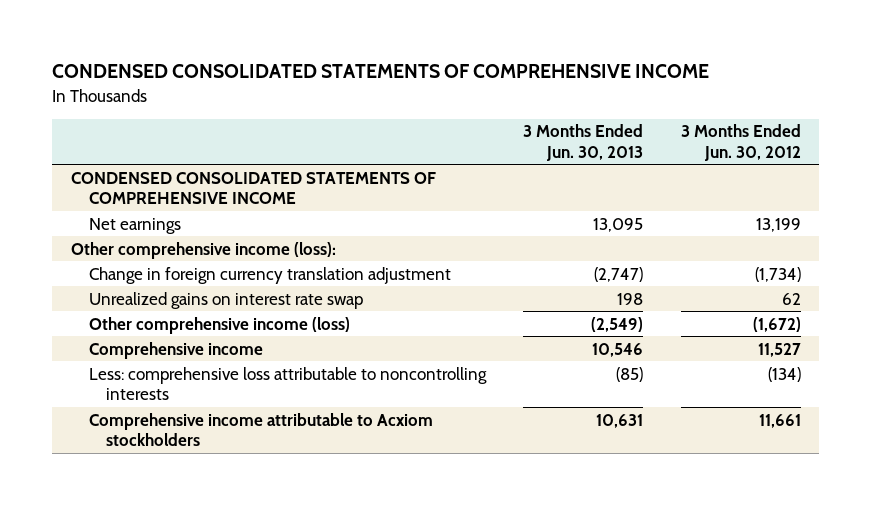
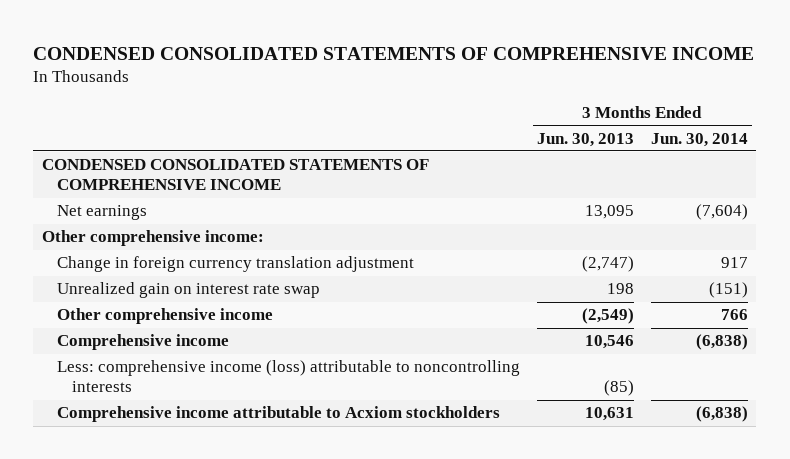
- | 3 Months Ended Jun. 30, 2013 | 3 Months Ended Jun. 30, 2012
+ | 3 Months Ended Jun. 30, 2013 | 3 Months Ended Jun. 30, 2014
- Other comprehensive income (loss):
+ Other comprehensive income:
- Unrealized gains on interest rate swap | 198 | 62
- Other comprehensive income (loss) | (2,549) | (1,672)
+ Unrealized gain on interest rate swap | 198 | (151)
+ Other comprehensive income | (2,549) | 766
- Less: comprehensive loss attributable to noncontrolling interests | (85) | (134)
+ Less: comprehensive income (loss) attributable to noncontrolling interests | (85) |

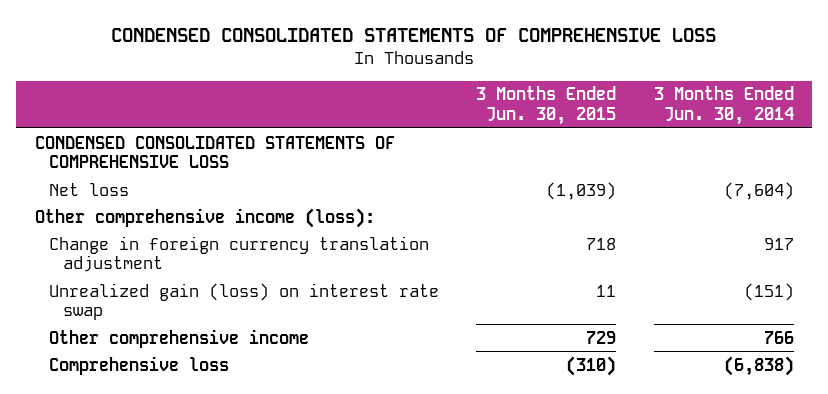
- CONDENSED CONSOLIDATED STATEMENTS OF COMPREHENSIVE INCOME
+ CONDENSED CONSOLIDATED STATEMENTS OF COMPREHENSIVE LOSS
- | 3 Months Ended Jun. 30, 2013 | 3 Months Ended Jun. 30, 2014
+ | 3 Months Ended Jun. 30, 2015 | 3 Months Ended Jun. 30, 2014
- CONDENSED CONSOLIDATED STATEMENTS OF COMPREHENSIVE INCOME
- Net earnings | 13,095 | (7,604)
- Other comprehensive income:
+ CONDENSED CONSOLIDATED STATEMENTS OF COMPREHENSIVE LOSS
+ Net loss | (1,039) | (7,604)
+ Other comprehensive income (loss):
- Unrealized gain on interest rate swap | 198 | (151)
+ Unrealized gain (loss) on interest rate swap | 11 | (151)
- Comprehensive income | 10,546 | (6,838)
- Less: comprehensive income (loss) attributable to noncontrolling interests | (85) |
- Comprehensive income attributable to Acxiom stockholders | 10,631 | (6,838)
+ Comprehensive loss | (310) | (6,838)

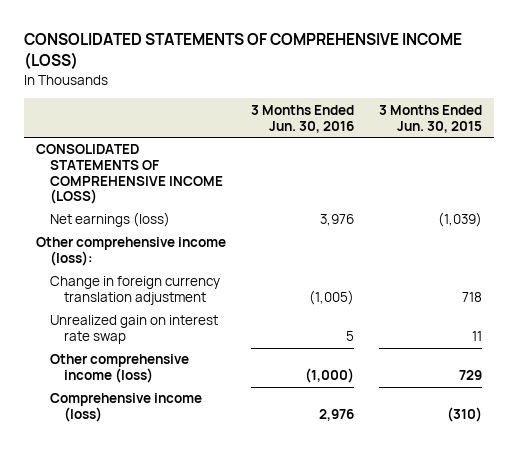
- CONDENSED CONSOLIDATED STATEMENTS OF COMPREHENSIVE LOSS
+ CONSOLIDATED STATEMENTS OF COMPREHENSIVE INCOME (LOSS)
- | 3 Months Ended Jun. 30, 2015 | 3 Months Ended Jun. 30, 2014
+ | 3 Months Ended Jun. 30, 2016 | 3 Months Ended Jun. 30, 2015
- CONDENSED CONSOLIDATED STATEMENTS OF COMPREHENSIVE LOSS
- Net loss | (1,039) | (7,604)
+ CONSOLIDATED STATEMENTS OF COMPREHENSIVE INCOME (LOSS)
+ Net earnings (loss) | 3,976 | (1,039)
- Unrealized gain (loss) on interest rate swap | 11 | (151)
- Other comprehensive income | 729 | 766
- Comprehensive loss | (310) | (6,838)
+ Unrealized gain on interest rate swap | 5 | 11
+ Other comprehensive income (loss) | (1,000) | 729
+ Comprehensive income (loss) | 2,976 | (310)

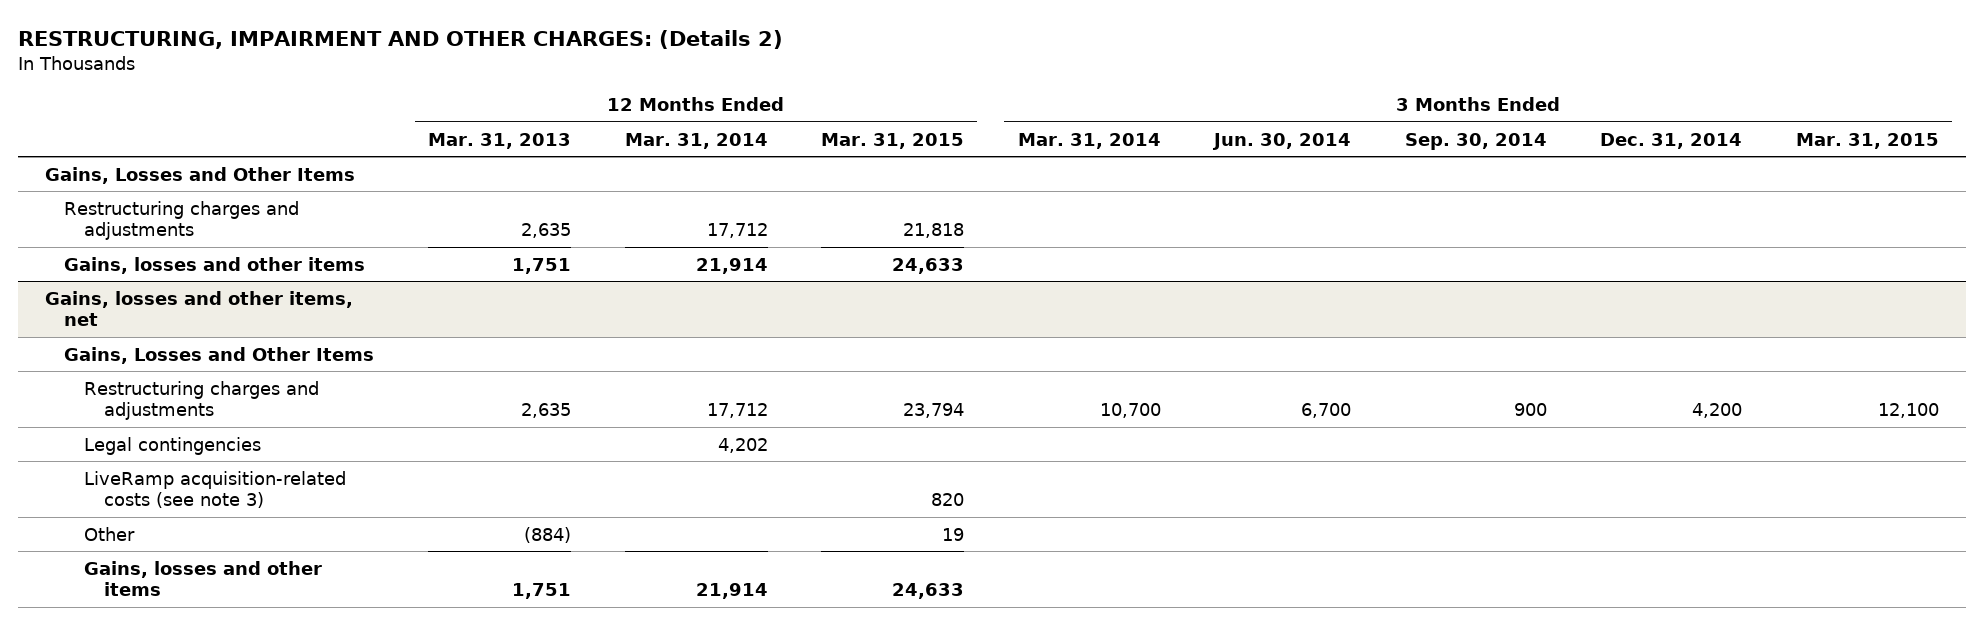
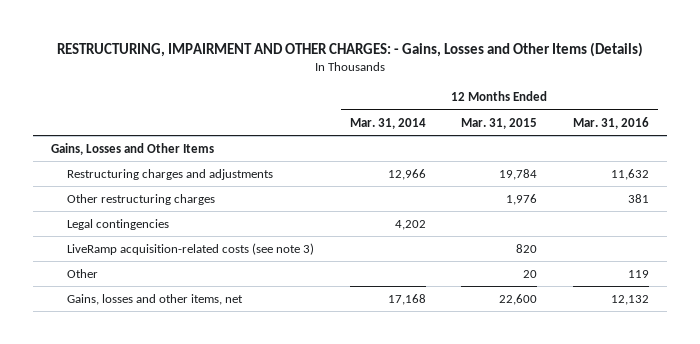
- RESTRUCTURING, IMPAIRMENT AND OTHER CHARGES: (Details 2)
+ RESTRUCTURING, IMPAIRMENT AND OTHER CHARGES: - Gains, Losses and Other Items (Details)
- | 12 Months Ended Mar. 31, 2013 | 12 Months Ended Mar. 31, 2014 | 12 Months Ended Mar. 31, 2015 | 3 Months Ended Mar. 31, 2014 | 3 Months Ended Jun. 30, 2014 | 3 Months Ended Sep. 30, 2014 | 3 Months Ended Dec. 31, 2014 | 3 Months Ended Mar. 31, 2015
+ | 12 Months Ended Mar. 31, 2014 | 12 Months Ended Mar. 31, 2015 | 12 Months Ended Mar. 31, 2016
- Restructuring charges and adjustments | 2,635 | 17,712 | 21,818 | | | | |
- Gains, losses and other items | 1,751 | 21,914 | 24,633 | | | | |
- Gains, losses and other items, net
- Gains, Losses and Other Items
- Restructuring charges and adjustments | 2,635 | 17,712 | 23,794 | 10,700 | 6,700 | 900 | 4,200 | 12,100
+ Restructuring charges and adjustments | 12,966 | 19,784 | 11,632
+ Other restructuring charges | | 1,976 | 381
- Other | (884) | | 19 | | | | |
- Gains, losses and other items | 1,751 | 21,914 | 24,633 | | | | |
+ Other | | 20 | 119
+ Gains, losses and other items, net | 17,168 | 22,600 | 12,132

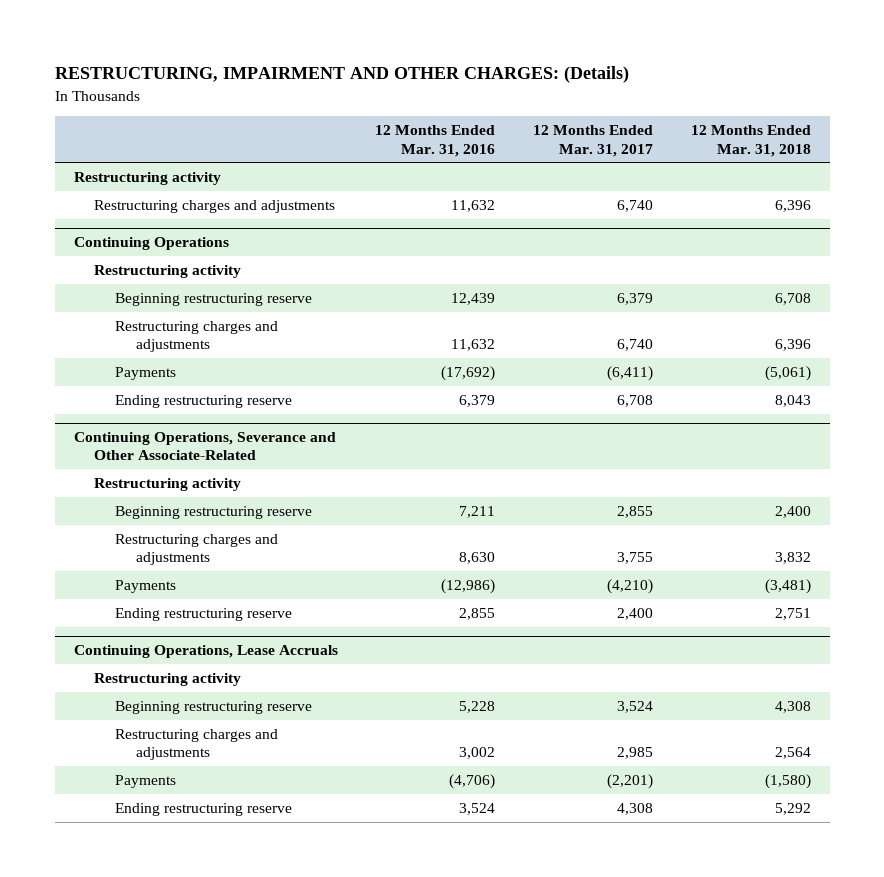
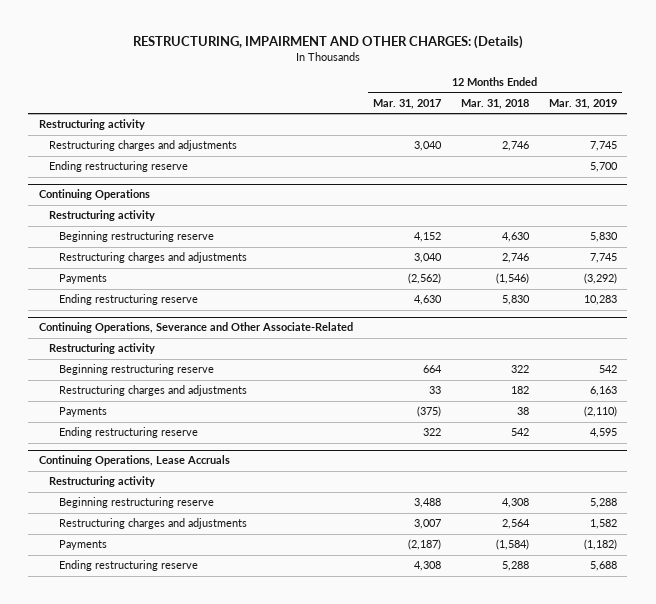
- | 12 Months Ended Mar. 31, 2016 | 12 Months Ended Mar. 31, 2017 | 12 Months Ended Mar. 31, 2018
+ | 12 Months Ended Mar. 31, 2017 | 12 Months Ended Mar. 31, 2018 | 12 Months Ended Mar. 31, 2019
- Restructuring charges and adjustments | 11,632 | 6,740 | 6,396
+ Restructuring charges and adjustments | 3,040 | 2,746 | 7,745
+ Ending restructuring reserve | | | 5,700
@ Continuing Operations
- Beginning restructuring reserve | 12,439 | 6,379 | 6,708
- Restructuring charges and adjustments | 11,632 | 6,740 | 6,396
- Payments | (17,692) | (6,411) | (5,061)
- Ending restructuring reserve | 6,379 | 6,708 | 8,043
+ Beginning restructuring reserve | 4,152 | 4,630 | 5,830
+ Restructuring charges and adjustments | 3,040 | 2,746 | 7,745
+ Payments | (2,562) | (1,546) | (3,292)
+ Ending restructuring reserve | 4,630 | 5,830 | 10,283
@ Continuing Operations, Severance and Other Associate-Related
- Beginning restructuring reserve | 7,211 | 2,855 | 2,400
- Restructuring charges and adjustments | 8,630 | 3,755 | 3,832
- Payments | (12,986) | (4,210) | (3,481)
- Ending restructuring reserve | 2,855 | 2,400 | 2,751
+ Beginning restructuring reserve | 664 | 322 | 542
+ Restructuring charges and adjustments | 33 | 182 | 6,163
+ Payments | (375) | 38 | (2,110)
+ Ending restructuring reserve | 322 | 542 | 4,595
@ Continuing Operations, Lease Accruals
- Beginning restructuring reserve | 5,228 | 3,524 | 4,308
- Restructuring charges and adjustments | 3,002 | 2,985 | 2,564
- Payments | (4,706) | (2,201) | (1,580)
- Ending restructuring reserve | 3,524 | 4,308 | 5,292
+ Beginning restructuring reserve | 3,488 | 4,308 | 5,288
+ Restructuring charges and adjustments | 3,007 | 2,564 | 1,582
+ Payments | (2,187) | (1,584) | (1,182)
+ Ending restructuring reserve | 4,308 | 5,288 | 5,688

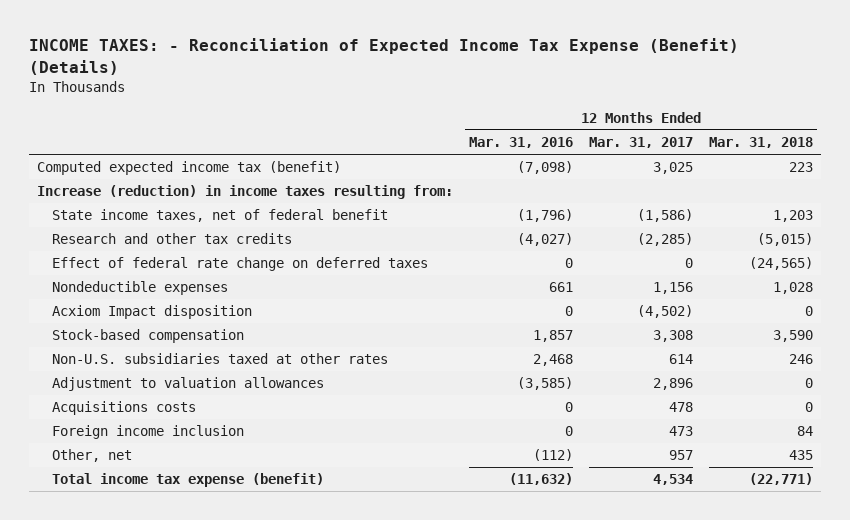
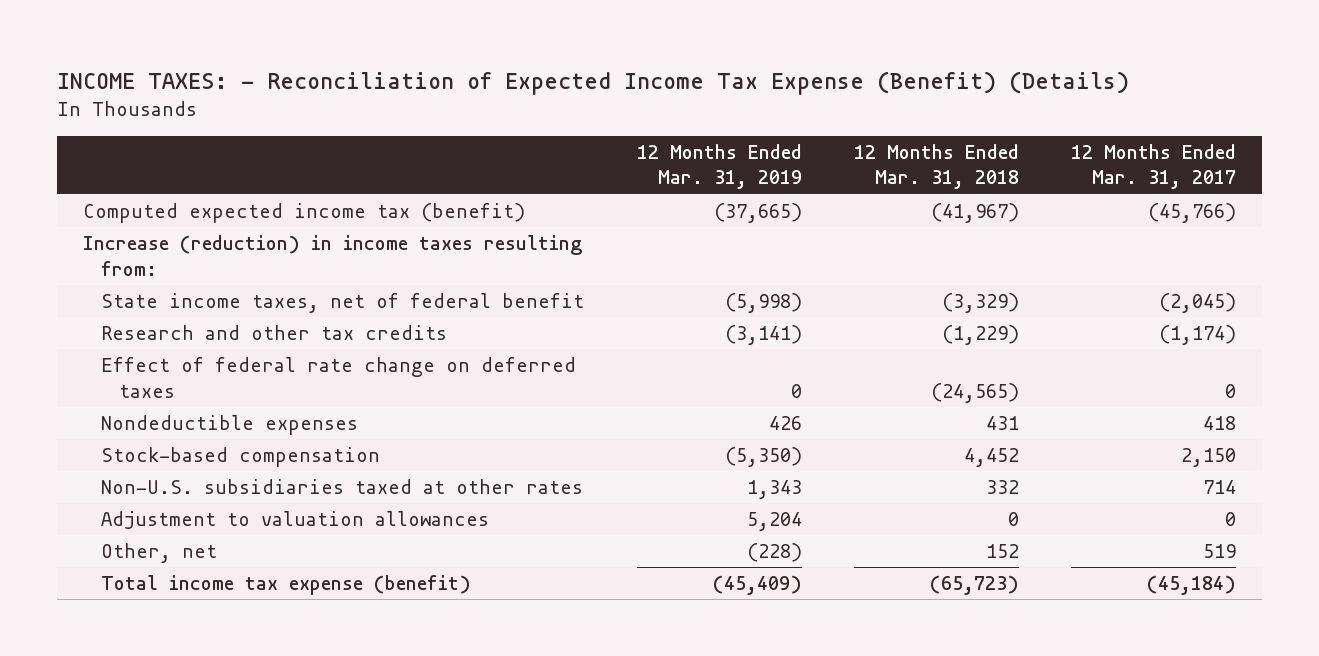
- | 12 Months Ended Mar. 31, 2016 | 12 Months Ended Mar. 31, 2017 | 12 Months Ended Mar. 31, 2018
+ | 12 Months Ended Mar. 31, 2019 | 12 Months Ended Mar. 31, 2018 | 12 Months Ended Mar. 31, 2017
- Computed expected income tax (benefit) | (7,098) | 3,025 | 223
+ Computed expected income tax (benefit) | (37,665) | (41,967) | (45,766)
- State income taxes, net of federal benefit | (1,796) | (1,586) | 1,203
- Research and other tax credits | (4,027) | (2,285) | (5,015)
+ State income taxes, net of federal benefit | (5,998) | (3,329) | (2,045)
+ Research and other tax credits | (3,141) | (1,229) | (1,174)
- Nondeductible expenses | 661 | 1,156 | 1,028
- Acxiom Impact disposition | 0 | (4,502) | 0
- Stock-based compensation | 1,857 | 3,308 | 3,590
- Non-U.S. subsidiaries taxed at other rates | 2,468 | 614 | 246
- Adjustment to valuation allowances | (3,585) | 2,896 | 0
- Acquisitions costs | 0 | 478 | 0
- Foreign income inclusion | 0 | 473 | 84
- Other, net | (112) | 957 | 435
- Total income tax expense (benefit) | (11,632) | 4,534 | (22,771)
+ Nondeductible expenses | 426 | 431 | 418
+ Stock-based compensation | (5,350) | 4,452 | 2,150
+ Non-U.S. subsidiaries taxed at other rates | 1,343 | 332 | 714
+ Adjustment to valuation allowances | 5,204 | 0 | 0
+ Other, net | (228) | 152 | 519
+ Total income tax expense (benefit) | (45,409) | (65,723) | (45,184)

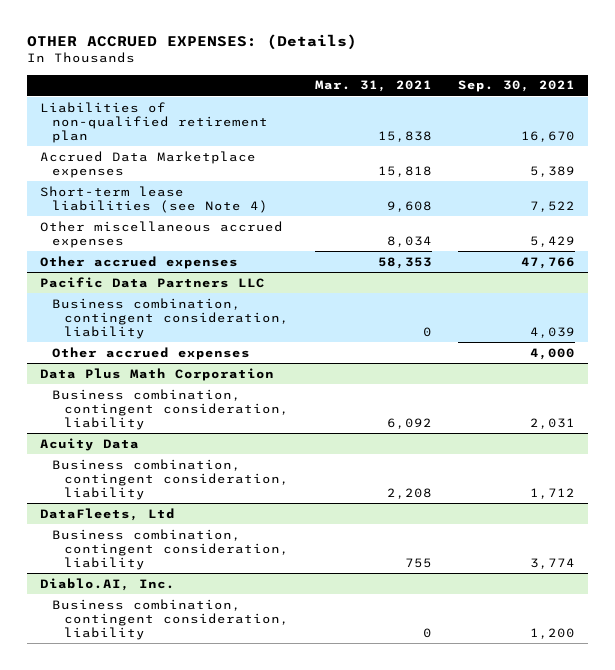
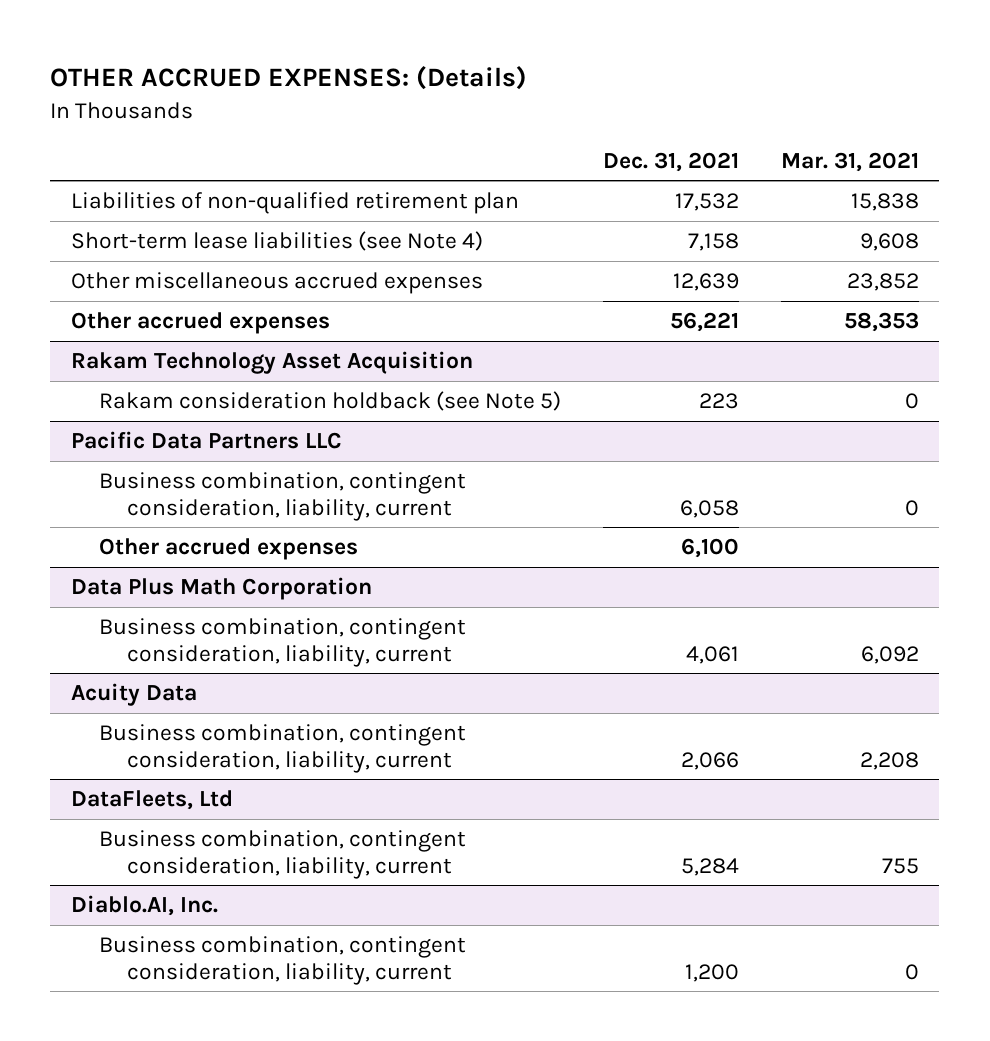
- | Mar. 31, 2021 | Sep. 30, 2021
+ | Dec. 31, 2021 | Mar. 31, 2021
- Accrued Data Marketplace expenses | 15,818 | 5,389
- Other miscellaneous accrued expenses | 8,034 | 5,429
+ Other miscellaneous accrued expenses | 12,639 | 23,852
+ Rakam Technology Asset Acquisition
+ Rakam consideration holdback (see Note 5) | 223 | 0
@ Pacific Data Partners LLC
- Business combination, contingent consideration, liability | 0 | 4,039
+ Business combination, contingent consideration, liability, current | 6,058 | 0
@ Data Plus Math Corporation
- Business combination, contingent consideration, liability | 6,092 | 2,031
+ Business combination, contingent consideration, liability, current | 4,061 | 6,092
@ Acuity Data
- Business combination, contingent consideration, liability | 2,208 | 1,712
+ Business combination, contingent consideration, liability, current | 2,066 | 2,208
@ DataFleets, Ltd
- Business combination, contingent consideration, liability | 755 | 3,774
+ Business combination, contingent consideration, liability, current | 5,284 | 755
@ Diablo.AI, Inc.
- Business combination, contingent consideration, liability | 0 | 1,200
+ Business combination, contingent consideration, liability, current | 1,200 | 0

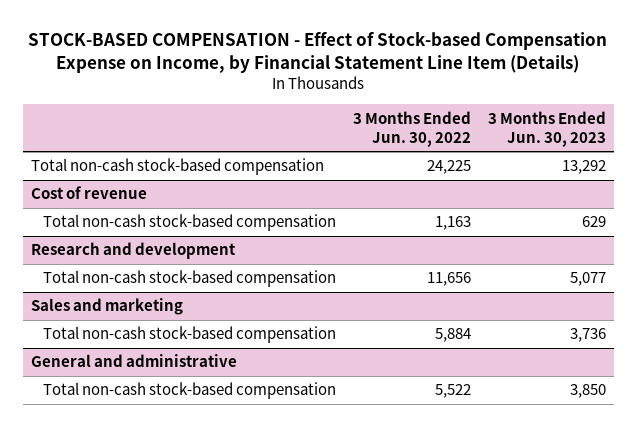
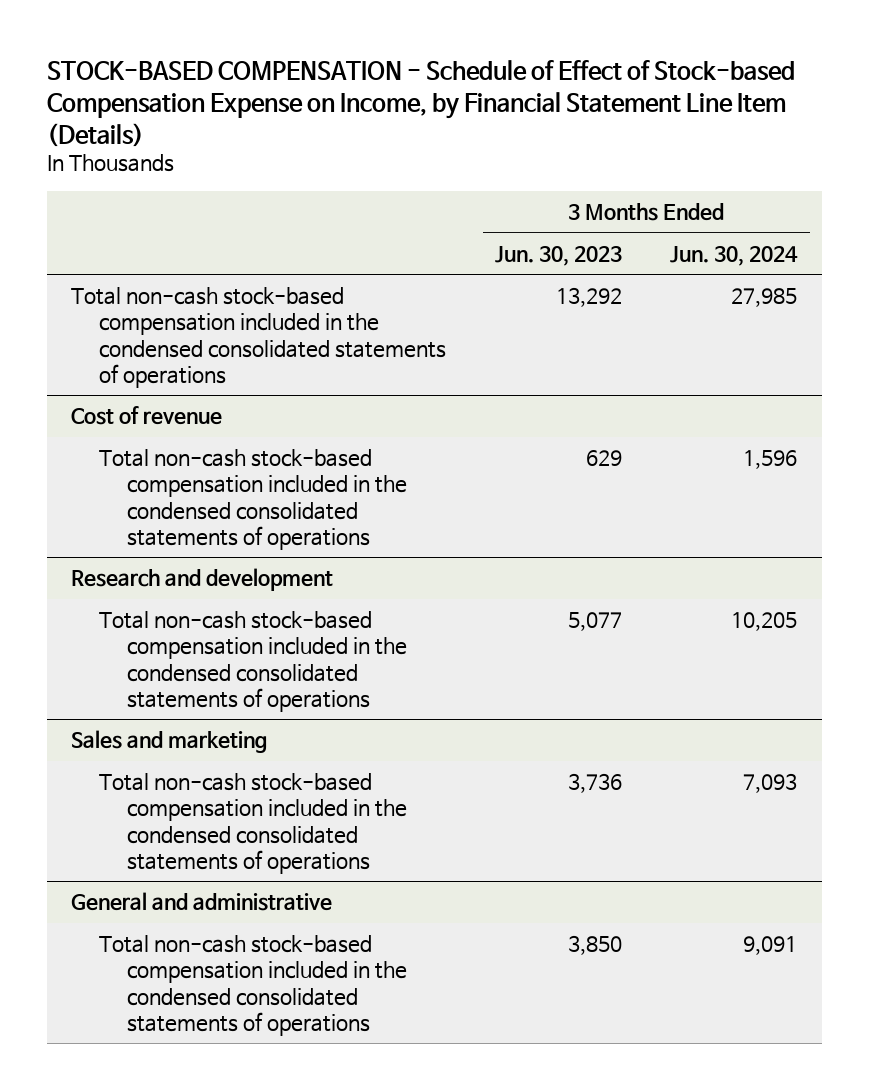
- STOCK-BASED COMPENSATION - Effect of Stock-based Compensation Expense on Income, by Financial Statement Line Item (Details)
+ STOCK-BASED COMPENSATION - Schedule of Effect of Stock-based Compensation Expense on Income, by Financial Statement Line Item (Details)
- | 3 Months Ended Jun. 30, 2022 | 3 Months Ended Jun. 30, 2023
+ | 3 Months Ended Jun. 30, 2023 | 3 Months Ended Jun. 30, 2024
- Total non-cash stock-based compensation | 24,225 | 13,292
+ Total non-cash stock-based compensation included in the condensed consolidated statements of operations | 13,292 | 27,985
@ Cost of revenue
- Total non-cash stock-based compensation | 1,163 | 629
+ Total non-cash stock-based compensation included in the condensed consolidated statements of operations | 629 | 1,596
@ Research and development
- Total non-cash stock-based compensation | 11,656 | 5,077
+ Total non-cash stock-based compensation included in the condensed consolidated statements of operations | 5,077 | 10,205
@ Sales and marketing
- Total non-cash stock-based compensation | 5,884 | 3,736
+ Total non-cash stock-based compensation included in the condensed consolidated statements of operations | 3,736 | 7,093
@ General and administrative
- Total non-cash stock-based compensation | 5,522 | 3,850
+ Total non-cash stock-based compensation included in the condensed consolidated statements of operations | 3,850 | 9,091

